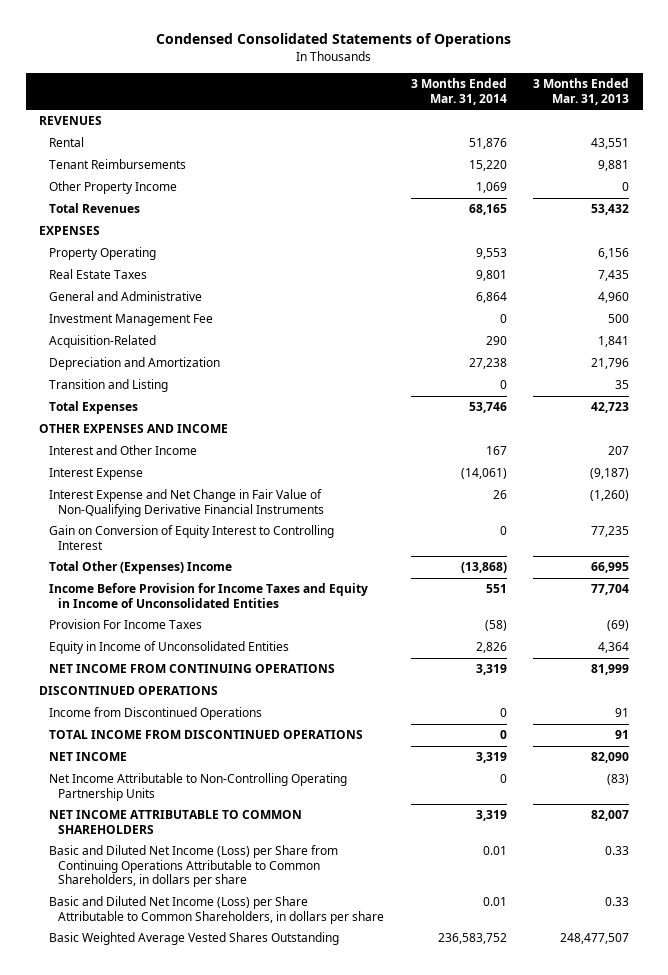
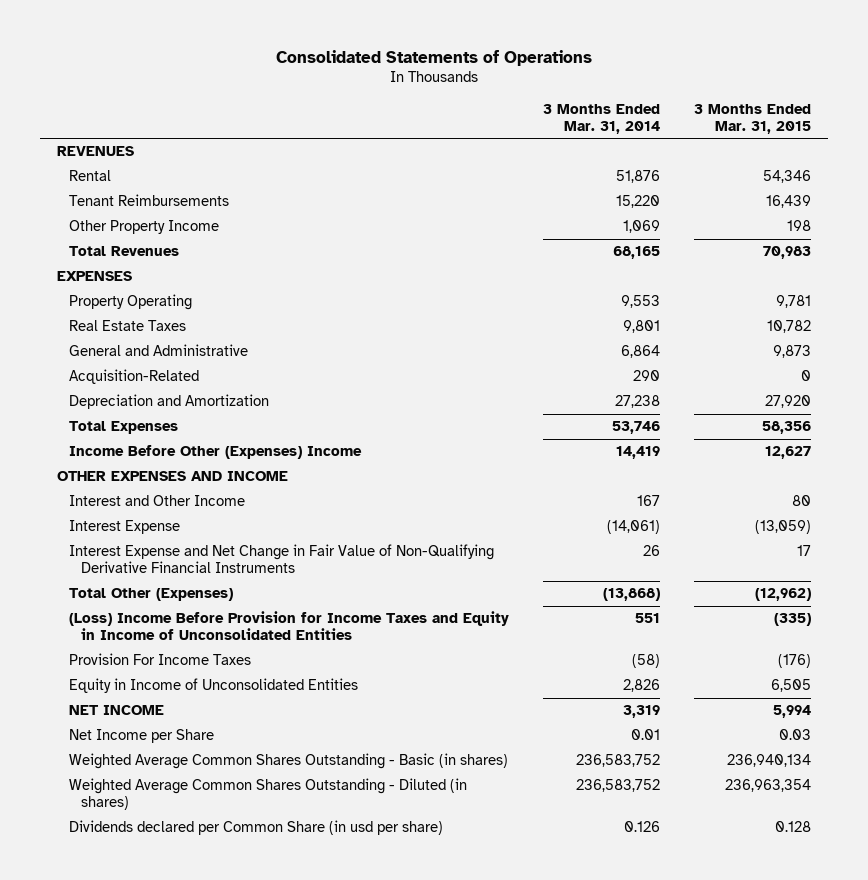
- Condensed Consolidated Statements of Operations
+ Consolidated Statements of Operations
- | 3 Months Ended Mar. 31, 2014 | 3 Months Ended Mar. 31, 2013
+ | 3 Months Ended Mar. 31, 2014 | 3 Months Ended Mar. 31, 2015
- Investment Management Fee | 0 | 500
- Transition and Listing | 0 | 35
+ Income Before Other (Expenses) Income | 14,419 | 12,627
- Gain on Conversion of Equity Interest to Controlling Interest | 0 | 77,235
- Total Other (Expenses) Income | (13,868) | 66,995
- Income Before Provision for Income Taxes and Equity in Income of Unconsolidated Entities | 551 | 77,704
+ Total Other (Expenses) | (13,868) | (12,962)
+ (Loss) Income Before Provision for Income Taxes and Equity in Income of Unconsolidated Entities | 551 | (335)
- NET INCOME FROM CONTINUING OPERATIONS | 3,319 | 81,999
- DISCONTINUED OPERATIONS
- Income from Discontinued Operations | 0 | 91
- TOTAL INCOME FROM DISCONTINUED OPERATIONS | 0 | 91
- Net Income Attributable to Non-Controlling Operating Partnership Units | 0 | (83)
- NET INCOME ATTRIBUTABLE TO COMMON SHAREHOLDERS | 3,319 | 82,007
- Basic and Diluted Net Income (Loss) per Share from Continuing Operations Attributable to Common Shareholders, in dollars per share | 0.01 | 0.33
- Basic and Diluted Net Income (Loss) per Share Attributable to Common Shareholders, in dollars per share | 0.01 | 0.33
- Basic Weighted Average Vested Shares Outstanding | 236,583,752 | 248,477,507
+ Net Income per Share | 0.01 | 0.03
+ Weighted Average Common Shares Outstanding - Basic (in shares) | 236,583,752 | 236,940,134
+ Weighted Average Common Shares Outstanding - Diluted (in shares) | 236,583,752 | 236,963,354
+ Dividends declared per Common Share (in usd per share) | 0.126 | 0.128

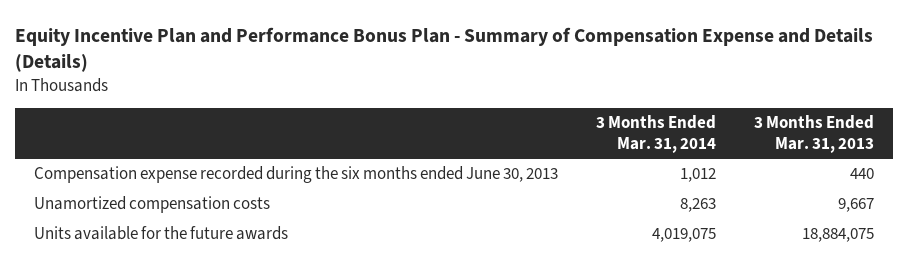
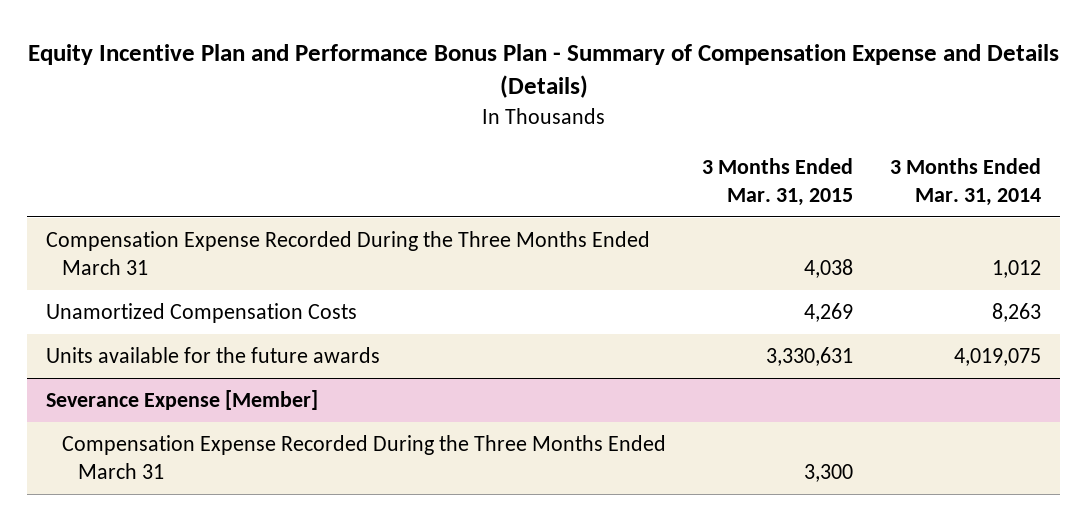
- | 3 Months Ended Mar. 31, 2014 | 3 Months Ended Mar. 31, 2013
+ | 3 Months Ended Mar. 31, 2015 | 3 Months Ended Mar. 31, 2014
- Compensation expense recorded during the six months ended June 30, 2013 | 1,012 | 440
- Unamortized compensation costs | 8,263 | 9,667
+ Compensation Expense Recorded During the Three Months Ended March 31 | 4,038 | 1,012
+ Unamortized Compensation Costs | 4,269 | 8,263
+ Severance Expense [Member]
+ Compensation Expense Recorded During the Three Months Ended March 31 | 3,300 |

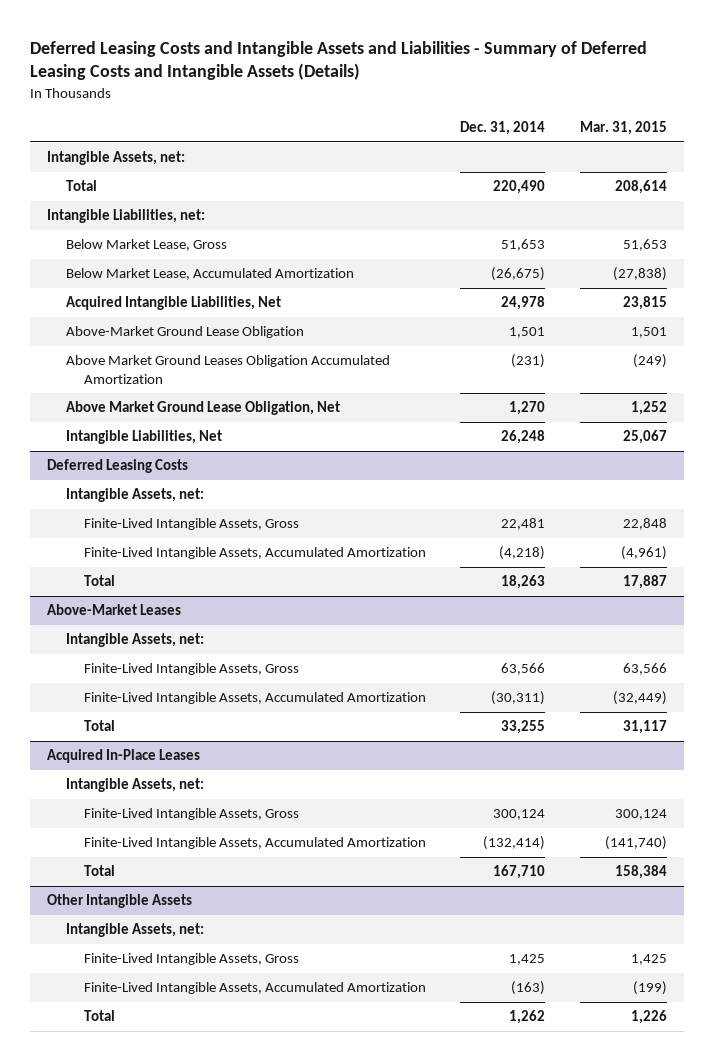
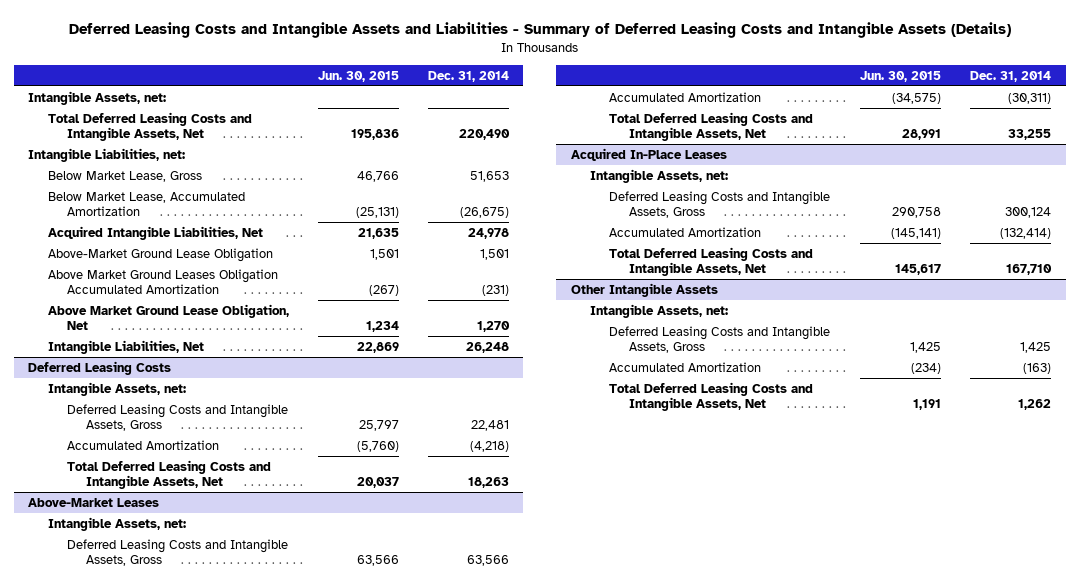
- | Dec. 31, 2014 | Mar. 31, 2015
+ | Jun. 30, 2015 | Dec. 31, 2014
- Total | 220,490 | 208,614
+ Total Deferred Leasing Costs and Intangible Assets, Net | 195,836 | 220,490
@ Deferred Leasing Costs
- Finite-Lived Intangible Assets, Gross | 22,481 | 22,848
- Finite-Lived Intangible Assets, Accumulated Amortization | (4,218) | (4,961)
- Total | 18,263 | 17,887
+ Deferred Leasing Costs and Intangible Assets, Gross | 25,797 | 22,481
+ Accumulated Amortization | (5,760) | (4,218)
+ Total Deferred Leasing Costs and Intangible Assets, Net | 20,037 | 18,263
@ Above-Market Leases
- Finite-Lived Intangible Assets, Gross | 63,566 | 63,566
- Finite-Lived Intangible Assets, Accumulated Amortization | (30,311) | (32,449)
- Total | 33,255 | 31,117
+ Deferred Leasing Costs and Intangible Assets, Gross | 63,566 | 63,566
+ Accumulated Amortization | (34,575) | (30,311)
+ Total Deferred Leasing Costs and Intangible Assets, Net | 28,991 | 33,255
@ Acquired In-Place Leases
- Finite-Lived Intangible Assets, Gross | 300,124 | 300,124
- Finite-Lived Intangible Assets, Accumulated Amortization | (132,414) | (141,740)
- Total | 167,710 | 158,384
+ Deferred Leasing Costs and Intangible Assets, Gross | 290,758 | 300,124
+ Accumulated Amortization | (145,141) | (132,414)
+ Total Deferred Leasing Costs and Intangible Assets, Net | 145,617 | 167,710
@ Other Intangible Assets
- Finite-Lived Intangible Assets, Gross | 1,425 | 1,425
- Finite-Lived Intangible Assets, Accumulated Amortization | (163) | (199)
- Total | 1,262 | 1,226
+ Deferred Leasing Costs and Intangible Assets, Gross | 1,425 | 1,425
+ Accumulated Amortization | (234) | (163)
+ Total Deferred Leasing Costs and Intangible Assets, Net | 1,191 | 1,262

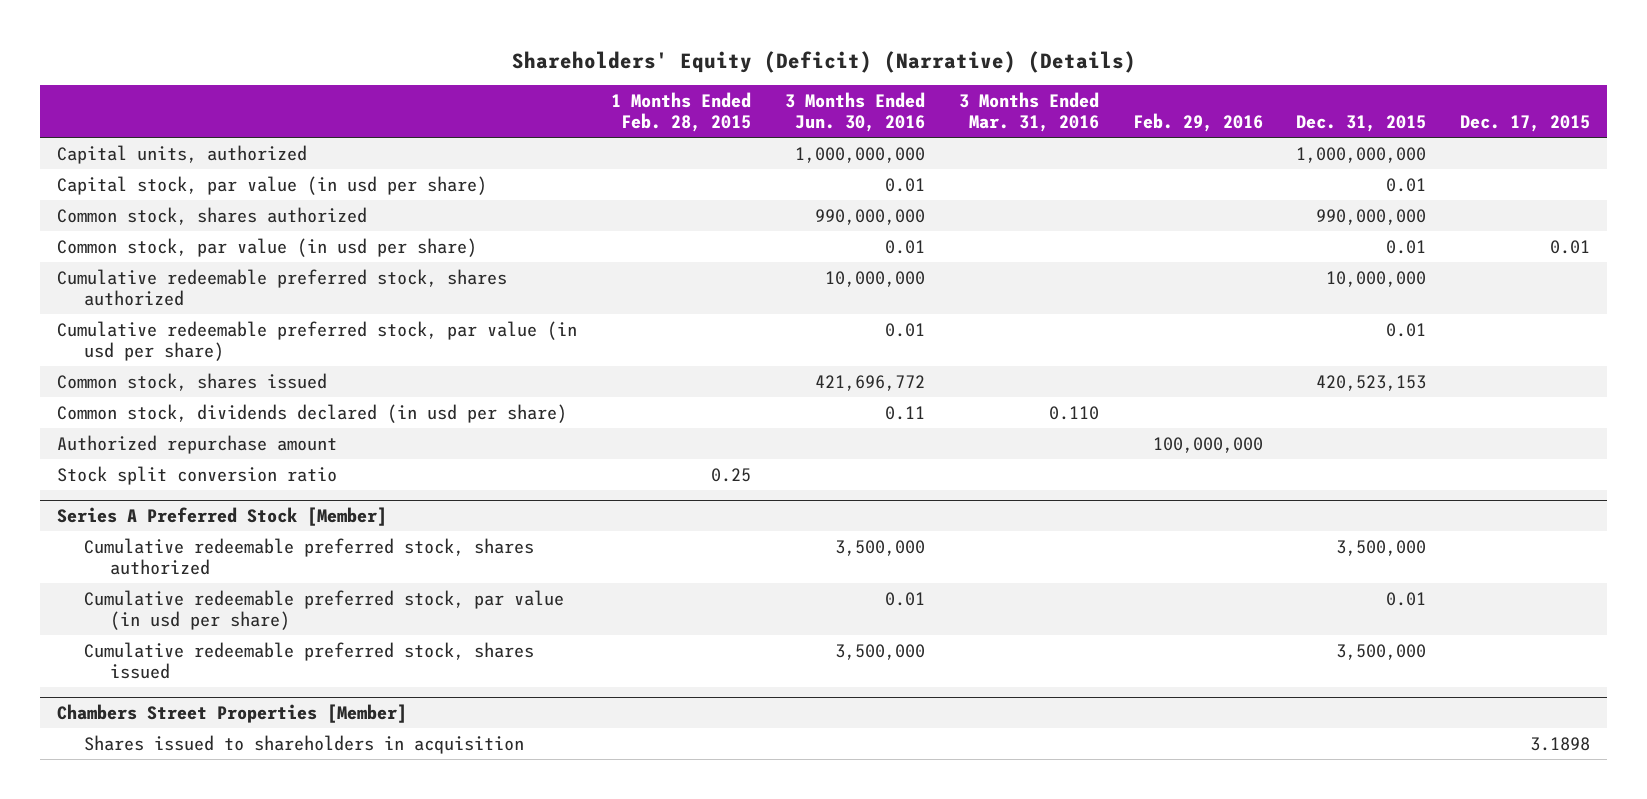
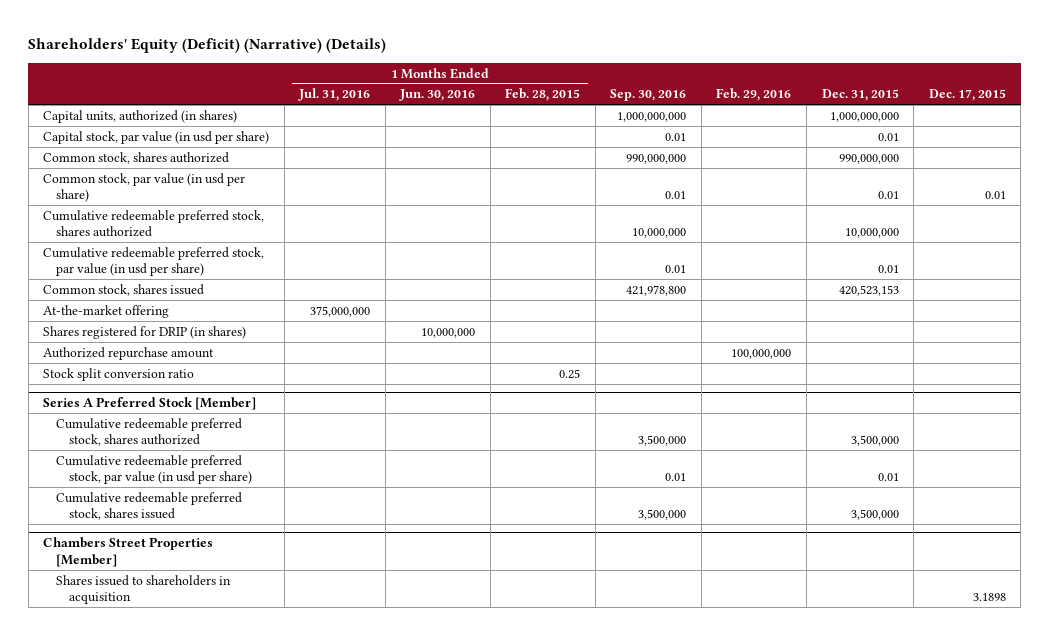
- | 1 Months Ended Feb. 28, 2015 | 3 Months Ended Jun. 30, 2016 | 3 Months Ended Mar. 31, 2016 | Feb. 29, 2016 | Dec. 31, 2015 | Dec. 17, 2015
+ | 1 Months Ended Jul. 31, 2016 | 1 Months Ended Jun. 30, 2016 | 1 Months Ended Feb. 28, 2015 | Sep. 30, 2016 | Feb. 29, 2016 | Dec. 31, 2015 | Dec. 17, 2015
- Capital units, authorized | | 1,000,000,000 | | | 1,000,000,000 |
+ Capital units, authorized (in shares) | | | | 1,000,000,000 | | 1,000,000,000 |
- Common stock, dividends declared (in usd per share) | | 0.11 | 0.110 | | |
+ At-the-market offering | 375,000,000 | | | | | |
+ Shares registered for DRIP (in shares) | | 10,000,000 | | | | |

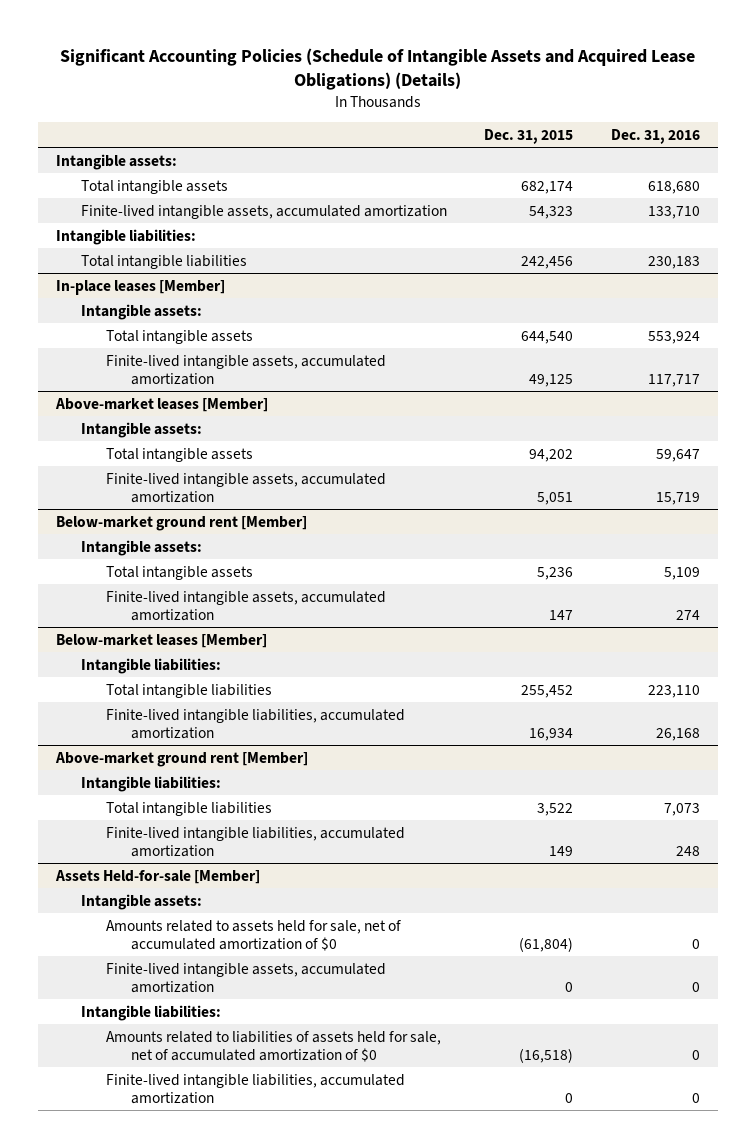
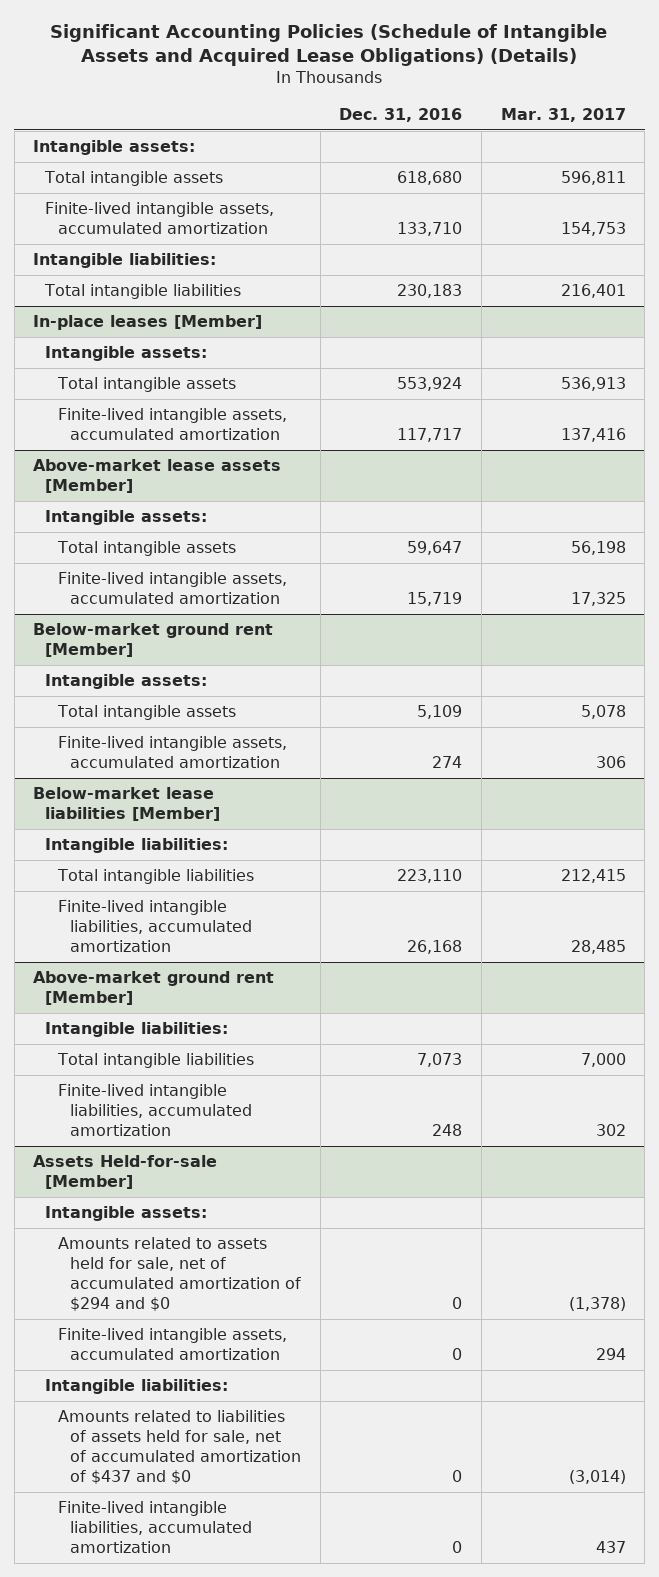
- | Dec. 31, 2015 | Dec. 31, 2016
+ | Dec. 31, 2016 | Mar. 31, 2017
- Above-market leases [Member]
+ Above-market lease assets [Member]
- Below-market leases [Member]
+ Below-market lease liabilities [Member]
@ Assets Held-for-sale [Member]
- Amounts related to assets held for sale, net of accumulated amortization of $0 | (61,804) | 0
+ Amounts related to assets held for sale, net of accumulated amortization of $294 and $0 | 0 | (1,378)
- Amounts related to liabilities of assets held for sale, net of accumulated amortization of $0 | (16,518) | 0
+ Amounts related to liabilities of assets held for sale, net of accumulated amortization of $437 and $0 | 0 | (3,014)

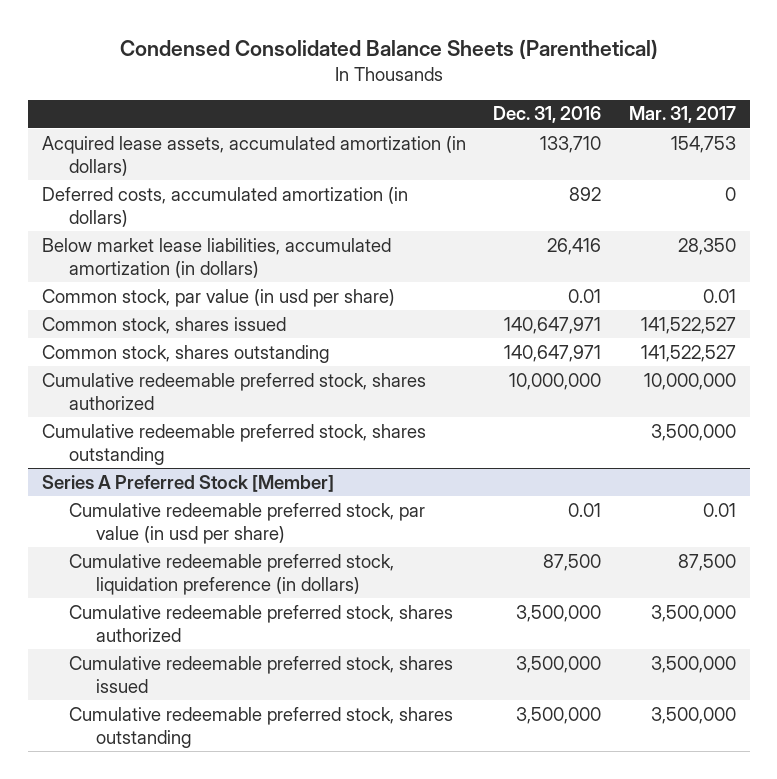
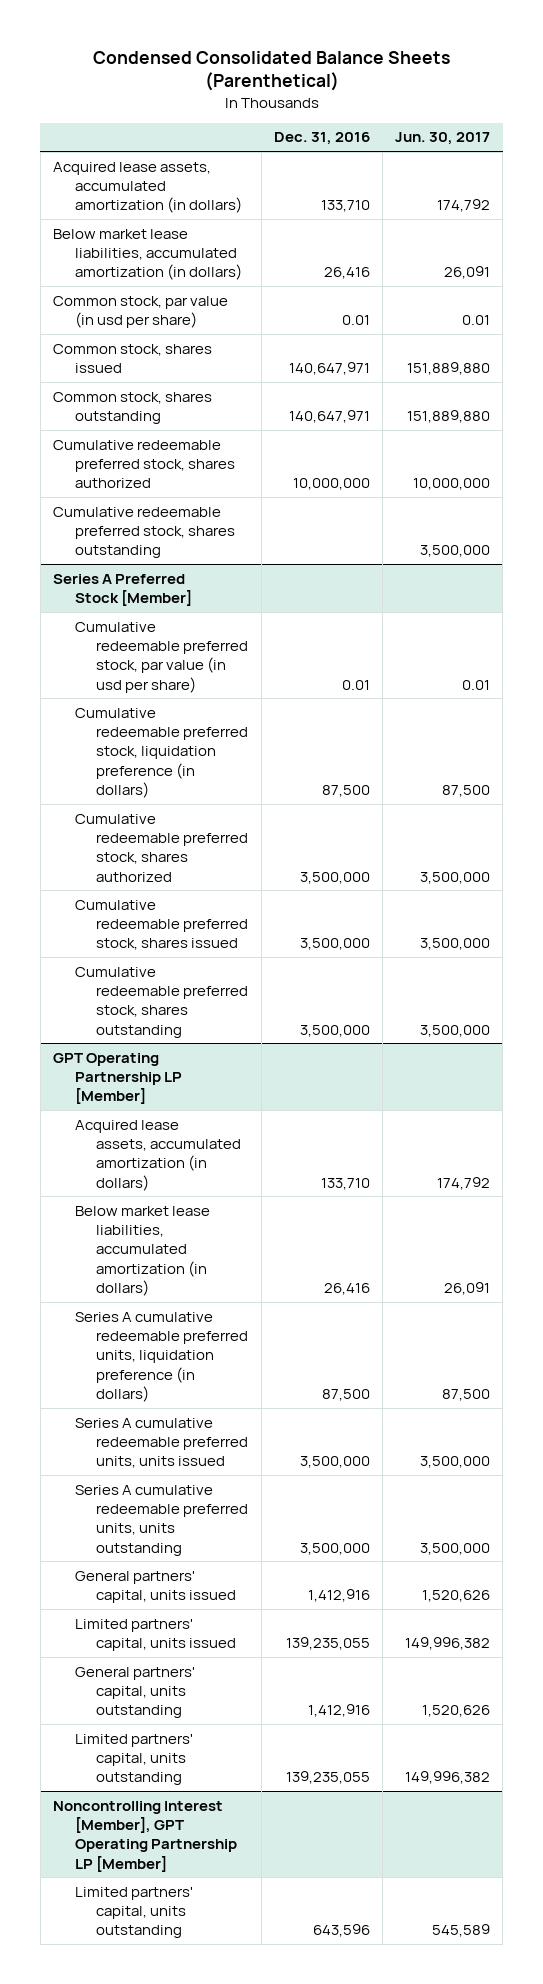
- | Dec. 31, 2016 | Mar. 31, 2017
+ | Dec. 31, 2016 | Jun. 30, 2017
- Deferred costs, accumulated amortization (in dollars) | 892 | 0
+ GPT Operating Partnership LP [Member]
+ Acquired lease assets, accumulated amortization (in dollars) | 133,710 | 174,792
+ Below market lease liabilities, accumulated amortization (in dollars) | 26,416 | 26,091
+ Series A cumulative redeemable preferred units, liquidation preference (in dollars) | 87,500 | 87,500
+ Series A cumulative redeemable preferred units, units issued | 3,500,000 | 3,500,000
+ Series A cumulative redeemable preferred units, units outstanding | 3,500,000 | 3,500,000
+ General partners' capital, units issued | 1,412,916 | 1,520,626
+ Limited partners' capital, units issued | 139,235,055 | 149,996,382
+ General partners' capital, units outstanding | 1,412,916 | 1,520,626
+ Limited partners' capital, units outstanding | 139,235,055 | 149,996,382
+ Noncontrolling Interest [Member], GPT Operating Partnership LP [Member]
+ Limited partners' capital, units outstanding | 643,596 | 545,589

